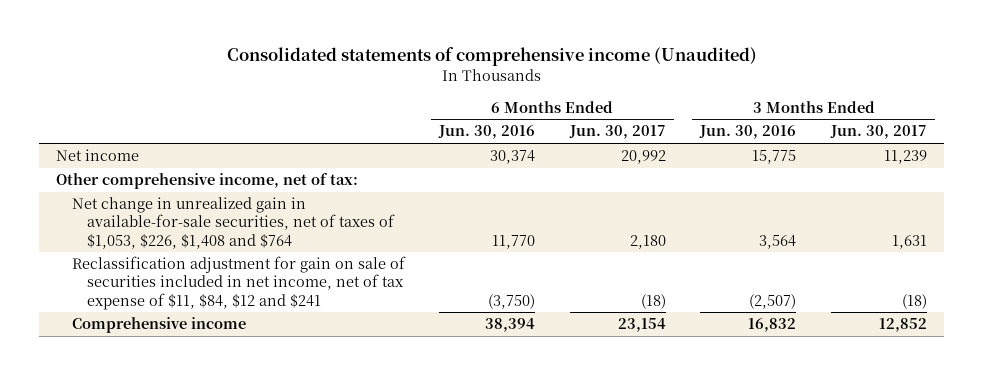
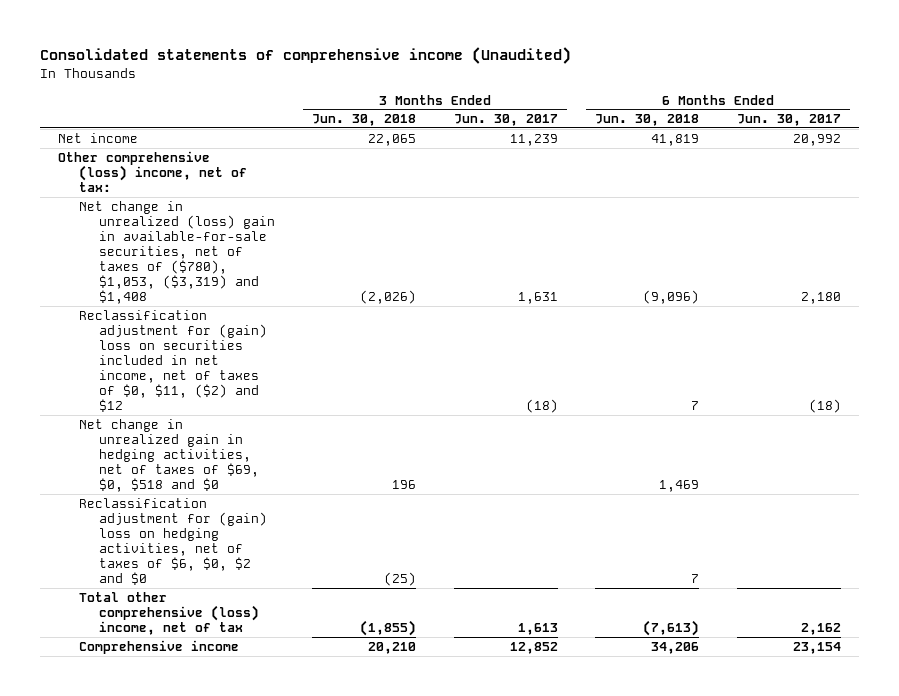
- | 6 Months Ended Jun. 30, 2016 | 6 Months Ended Jun. 30, 2017 | 3 Months Ended Jun. 30, 2016 | 3 Months Ended Jun. 30, 2017
+ | 3 Months Ended Jun. 30, 2018 | 3 Months Ended Jun. 30, 2017 | 6 Months Ended Jun. 30, 2018 | 6 Months Ended Jun. 30, 2017
- Other comprehensive income, net of tax:
- Net change in unrealized gain in available-for-sale securities, net of taxes of $1,053, $226, $1,408 and $764 | 11,770 | 2,180 | 3,564 | 1,631
- Reclassification adjustment for gain on sale of securities included in net income, net of tax expense of $11, $84, $12 and $241 | (3,750) | (18) | (2,507) | (18)
+ Other comprehensive (loss) income, net of tax:
+ Net change in unrealized (loss) gain in available-for-sale securities, net of taxes of ($780), $1,053, ($3,319) and $1,408 | (2,026) | 1,631 | (9,096) | 2,180
+ Reclassification adjustment for (gain) loss on securities included in net income, net of taxes of $0, $11, ($2) and $12 | | (18) | 7 | (18)
+ Net change in unrealized gain in hedging activities, net of taxes of $69, $0, $518 and $0 | 196 | | 1,469 |
+ Reclassification adjustment for (gain) loss on hedging activities, net of taxes of $6, $0, $2 and $0 | (25) | | 7 |
+ Total other comprehensive (loss) income, net of tax | (1,855) | 1,613 | (7,613) | 2,162

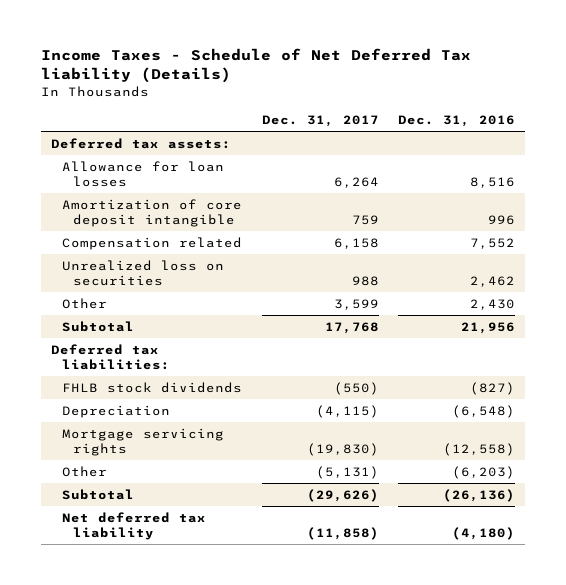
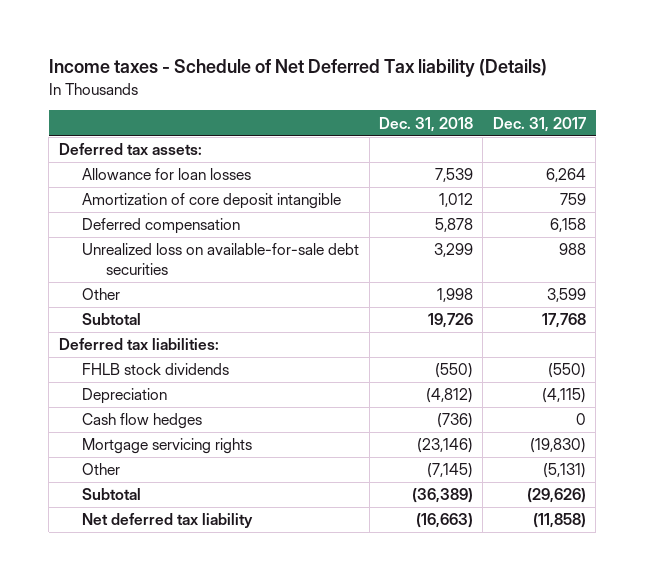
- Income Taxes - Schedule of Net Deferred Tax liability (Details)
+ Income taxes - Schedule of Net Deferred Tax liability (Details)
- | Dec. 31, 2017 | Dec. 31, 2016
+ | Dec. 31, 2018 | Dec. 31, 2017
- Compensation related | 6,158 | 7,552
- Unrealized loss on securities | 988 | 2,462
+ Deferred compensation | 5,878 | 6,158
+ Unrealized loss on available-for-sale debt securities | 3,299 | 988
+ Cash flow hedges | (736) | 0

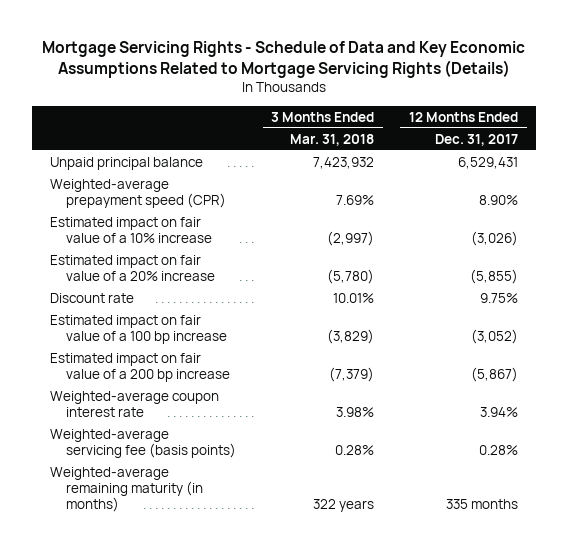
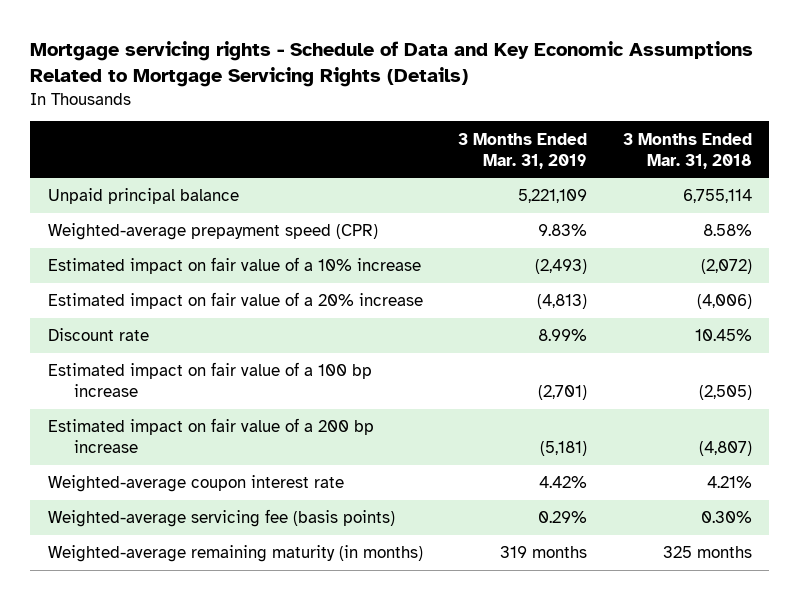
- Mortgage Servicing Rights - Schedule of Data and Key Economic Assumptions Related to Mortgage Servicing Rights (Details)
+ Mortgage servicing rights - Schedule of Data and Key Economic Assumptions Related to Mortgage Servicing Rights (Details)
- | 3 Months Ended Mar. 31, 2018 | 12 Months Ended Dec. 31, 2017
+ | 3 Months Ended Mar. 31, 2019 | 3 Months Ended Mar. 31, 2018
- Unpaid principal balance | 7,423,932 | 6,529,431
- Weighted-average prepayment speed (CPR) | 7.69% | 8.90%
- Estimated impact on fair value of a 10% increase | (2,997) | (3,026)
- Estimated impact on fair value of a 20% increase | (5,780) | (5,855)
- Discount rate | 10.01% | 9.75%
- Estimated impact on fair value of a 100 bp increase | (3,829) | (3,052)
- Estimated impact on fair value of a 200 bp increase | (7,379) | (5,867)
- Weighted-average coupon interest rate | 3.98% | 3.94%
- Weighted-average servicing fee (basis points) | 0.28% | 0.28%
- Weighted-average remaining maturity (in months) | 322 years | 335 months
+ Unpaid principal balance | 5,221,109 | 6,755,114
+ Weighted-average prepayment speed (CPR) | 9.83% | 8.58%
+ Estimated impact on fair value of a 10% increase | (2,493) | (2,072)
+ Estimated impact on fair value of a 20% increase | (4,813) | (4,006)
+ Discount rate | 8.99% | 10.45%
+ Estimated impact on fair value of a 100 bp increase | (2,701) | (2,505)
+ Estimated impact on fair value of a 200 bp increase | (5,181) | (4,807)
+ Weighted-average coupon interest rate | 4.42% | 4.21%
+ Weighted-average servicing fee (basis points) | 0.29% | 0.30%
+ Weighted-average remaining maturity (in months) | 319 months | 325 months

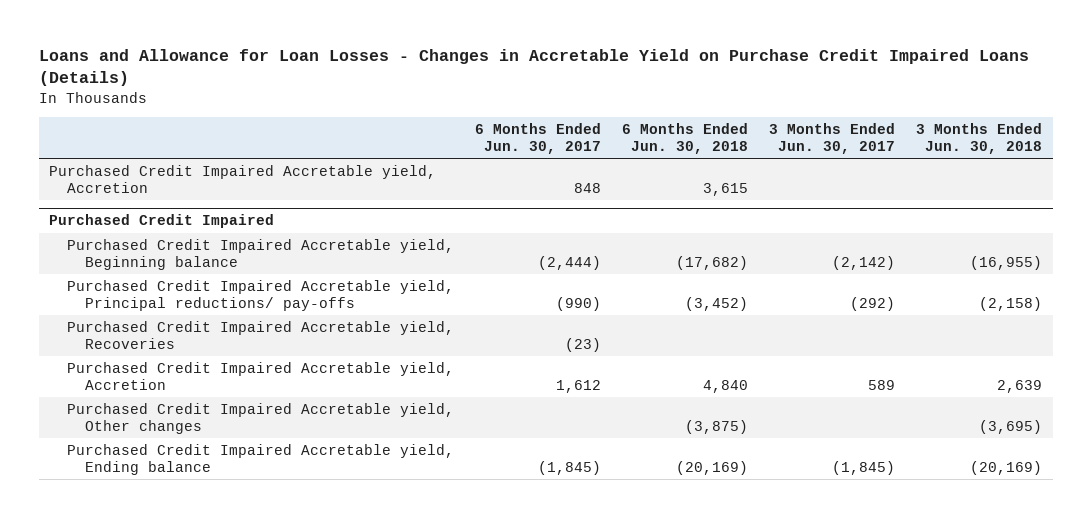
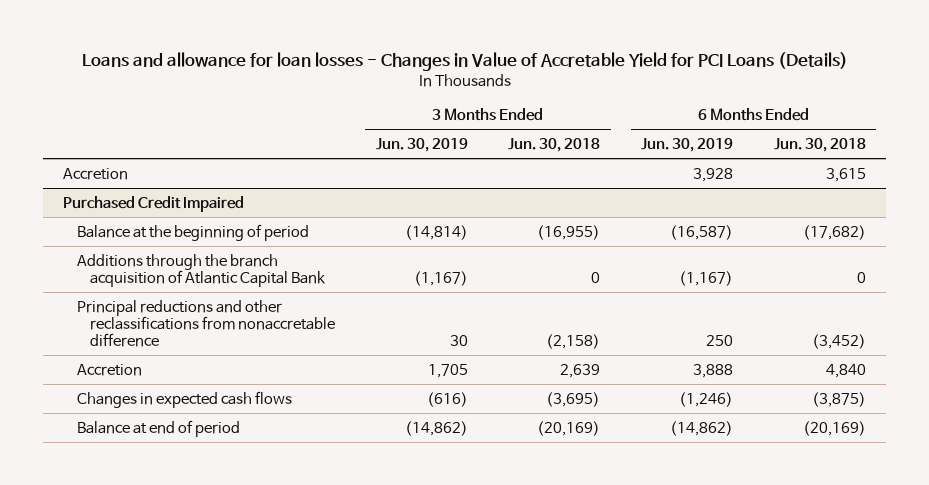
- Loans and Allowance for Loan Losses - Changes in Accretable Yield on Purchase Credit Impaired Loans (Details)
+ Loans and allowance for loan losses - Changes in Value of Accretable Yield for PCI Loans (Details)
- | 6 Months Ended Jun. 30, 2017 | 6 Months Ended Jun. 30, 2018 | 3 Months Ended Jun. 30, 2017 | 3 Months Ended Jun. 30, 2018
+ | 3 Months Ended Jun. 30, 2019 | 3 Months Ended Jun. 30, 2018 | 6 Months Ended Jun. 30, 2019 | 6 Months Ended Jun. 30, 2018
- Purchased Credit Impaired Accretable yield, Accretion | 848 | 3,615 | |
+ Accretion | | | 3,928 | 3,615
@ Purchased Credit Impaired
- Purchased Credit Impaired Accretable yield, Beginning balance | (2,444) | (17,682) | (2,142) | (16,955)
- Purchased Credit Impaired Accretable yield, Principal reductions/ pay-offs | (990) | (3,452) | (292) | (2,158)
- Purchased Credit Impaired Accretable yield, Recoveries | (23) | | |
- Purchased Credit Impaired Accretable yield, Accretion | 1,612 | 4,840 | 589 | 2,639
- Purchased Credit Impaired Accretable yield, Other changes | | (3,875) | | (3,695)
- Purchased Credit Impaired Accretable yield, Ending balance | (1,845) | (20,169) | (1,845) | (20,169)
+ Balance at the beginning of period | (14,814) | (16,955) | (16,587) | (17,682)
+ Additions through the branch acquisition of Atlantic Capital Bank | (1,167) | 0 | (1,167) | 0
+ Principal reductions and other reclassifications from nonaccretable difference | 30 | (2,158) | 250 | (3,452)
+ Accretion | 1,705 | 2,639 | 3,888 | 4,840
+ Changes in expected cash flows | (616) | (3,695) | (1,246) | (3,875)
+ Balance at end of period | (14,862) | (20,169) | (14,862) | (20,169)

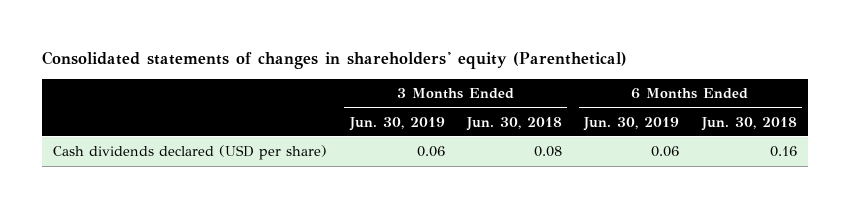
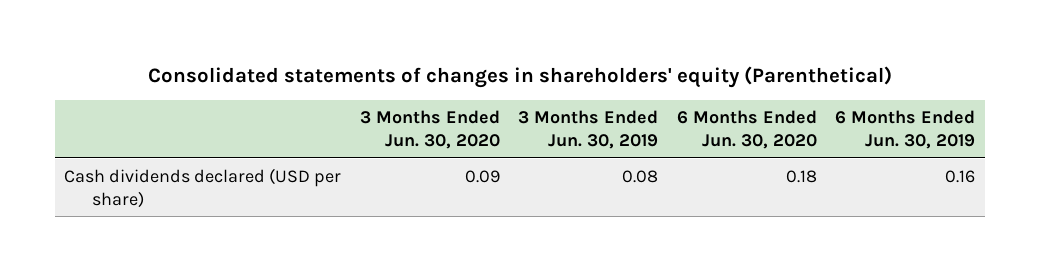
- | 3 Months Ended Jun. 30, 2019 | 3 Months Ended Jun. 30, 2018 | 6 Months Ended Jun. 30, 2019 | 6 Months Ended Jun. 30, 2018
+ | 3 Months Ended Jun. 30, 2020 | 3 Months Ended Jun. 30, 2019 | 6 Months Ended Jun. 30, 2020 | 6 Months Ended Jun. 30, 2019
- Cash dividends declared (USD per share) | 0.06 | 0.08 | 0.06 | 0.16
+ Cash dividends declared (USD per share) | 0.09 | 0.08 | 0.18 | 0.16

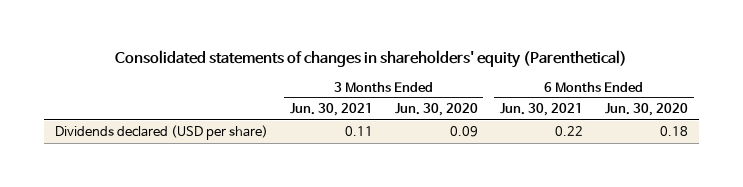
- | 3 Months Ended Jun. 30, 2020 | 3 Months Ended Jun. 30, 2019 | 6 Months Ended Jun. 30, 2020 | 6 Months Ended Jun. 30, 2019
+ | 3 Months Ended Jun. 30, 2021 | 3 Months Ended Jun. 30, 2020 | 6 Months Ended Jun. 30, 2021 | 6 Months Ended Jun. 30, 2020
- Cash dividends declared (USD per share) | 0.09 | 0.08 | 0.18 | 0.16
+ Dividends declared (USD per share) | 0.11 | 0.09 | 0.22 | 0.18

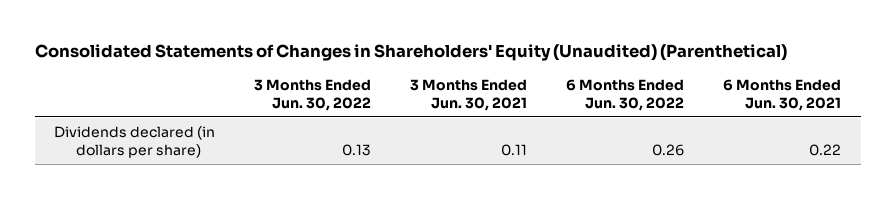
- Consolidated statements of changes in shareholders' equity (Parenthetical)
+ Consolidated Statements of Changes in Shareholders' Equity (Unaudited) (Parenthetical)
- | 3 Months Ended Jun. 30, 2021 | 3 Months Ended Jun. 30, 2020 | 6 Months Ended Jun. 30, 2021 | 6 Months Ended Jun. 30, 2020
+ | 3 Months Ended Jun. 30, 2022 | 3 Months Ended Jun. 30, 2021 | 6 Months Ended Jun. 30, 2022 | 6 Months Ended Jun. 30, 2021
- Dividends declared (USD per share) | 0.11 | 0.09 | 0.22 | 0.18
+ Dividends declared (in dollars per share) | 0.13 | 0.11 | 0.26 | 0.22

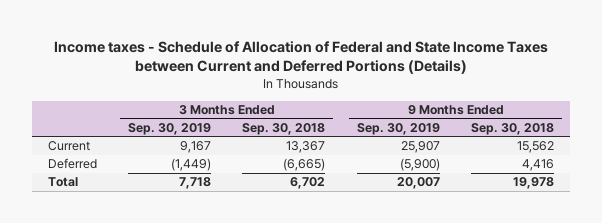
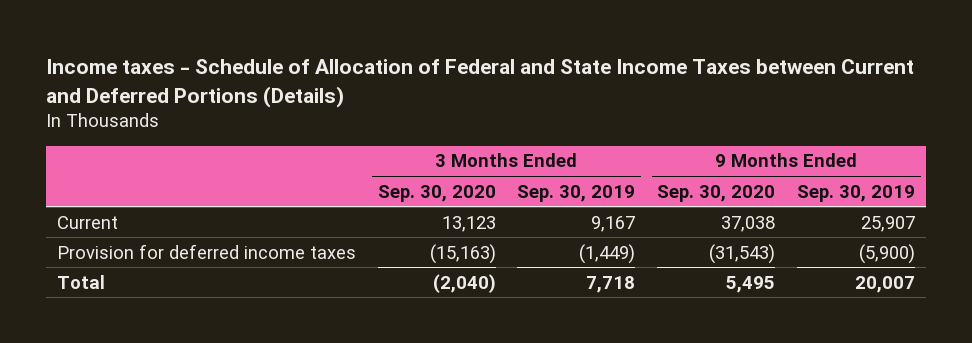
- | 3 Months Ended Sep. 30, 2019 | 3 Months Ended Sep. 30, 2018 | 9 Months Ended Sep. 30, 2019 | 9 Months Ended Sep. 30, 2018
+ | 3 Months Ended Sep. 30, 2020 | 3 Months Ended Sep. 30, 2019 | 9 Months Ended Sep. 30, 2020 | 9 Months Ended Sep. 30, 2019
- Deferred | (1,449) | (6,665) | (5,900) | 4,416
+ Provision for deferred income taxes | (15,163) | (1,449) | (31,543) | (5,900)

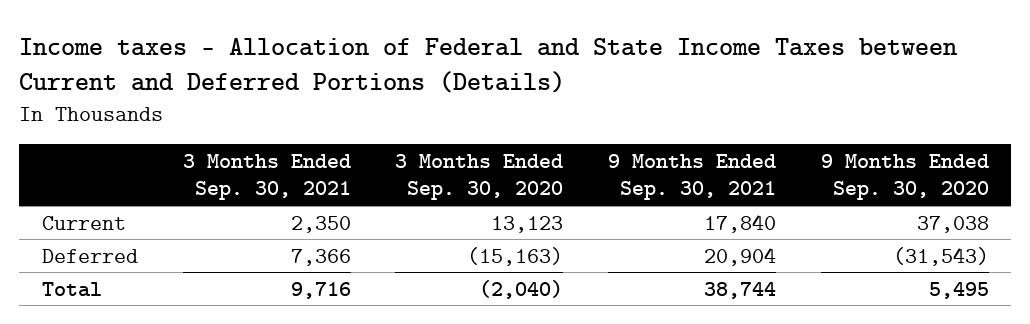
- Income taxes - Schedule of Allocation of Federal and State Income Taxes between Current and Deferred Portions (Details)
+ Income taxes - Allocation of Federal and State Income Taxes between Current and Deferred Portions (Details)
- | 3 Months Ended Sep. 30, 2020 | 3 Months Ended Sep. 30, 2019 | 9 Months Ended Sep. 30, 2020 | 9 Months Ended Sep. 30, 2019
+ | 3 Months Ended Sep. 30, 2021 | 3 Months Ended Sep. 30, 2020 | 9 Months Ended Sep. 30, 2021 | 9 Months Ended Sep. 30, 2020
- Provision for deferred income taxes | (15,163) | (1,449) | (31,543) | (5,900)
+ Deferred | 7,366 | (15,163) | 20,904 | (31,543)

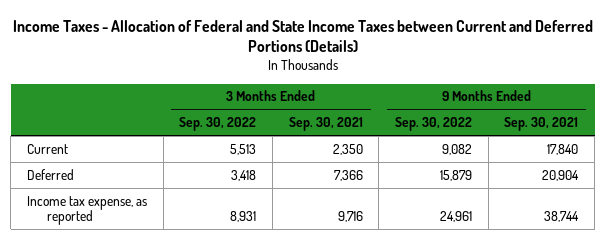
- Income taxes - Allocation of Federal and State Income Taxes between Current and Deferred Portions (Details)
+ Income Taxes - Allocation of Federal and State Income Taxes between Current and Deferred Portions (Details)
- | 3 Months Ended Sep. 30, 2021 | 3 Months Ended Sep. 30, 2020 | 9 Months Ended Sep. 30, 2021 | 9 Months Ended Sep. 30, 2020
+ | 3 Months Ended Sep. 30, 2022 | 3 Months Ended Sep. 30, 2021 | 9 Months Ended Sep. 30, 2022 | 9 Months Ended Sep. 30, 2021
- Total | 9,716 | (2,040) | 38,744 | 5,495
+ Income tax expense, as reported | 8,931 | 9,716 | 24,961 | 38,744

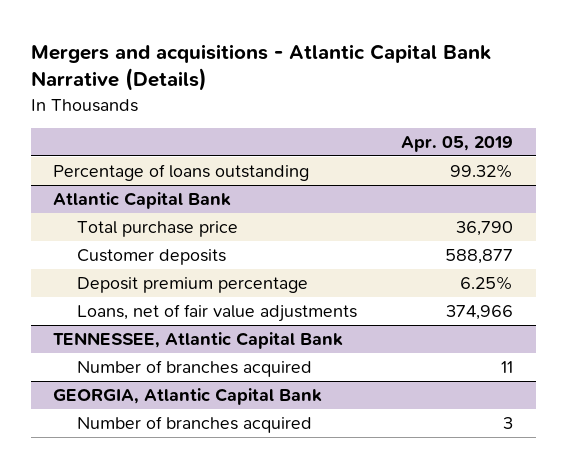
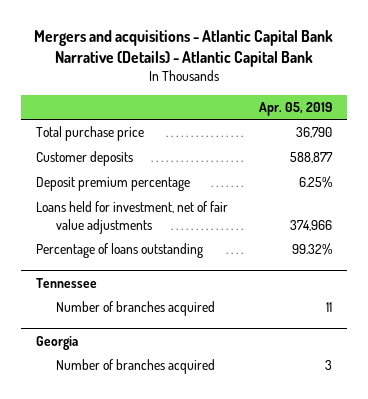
- Mergers and acquisitions - Atlantic Capital Bank Narrative (Details)
+ Mergers and acquisitions - Atlantic Capital Bank Narrative (Details) - Atlantic Capital Bank
- Atlantic Capital Bank
- Loans, net of fair value adjustments | 374,966
- TENNESSEE, Atlantic Capital Bank
+ Loans held for investment, net of fair value adjustments | 374,966
moved down: Percentage of loans outstanding | 99.32%
+ Tennessee
- GEORGIA, Atlantic Capital Bank
+ Georgia

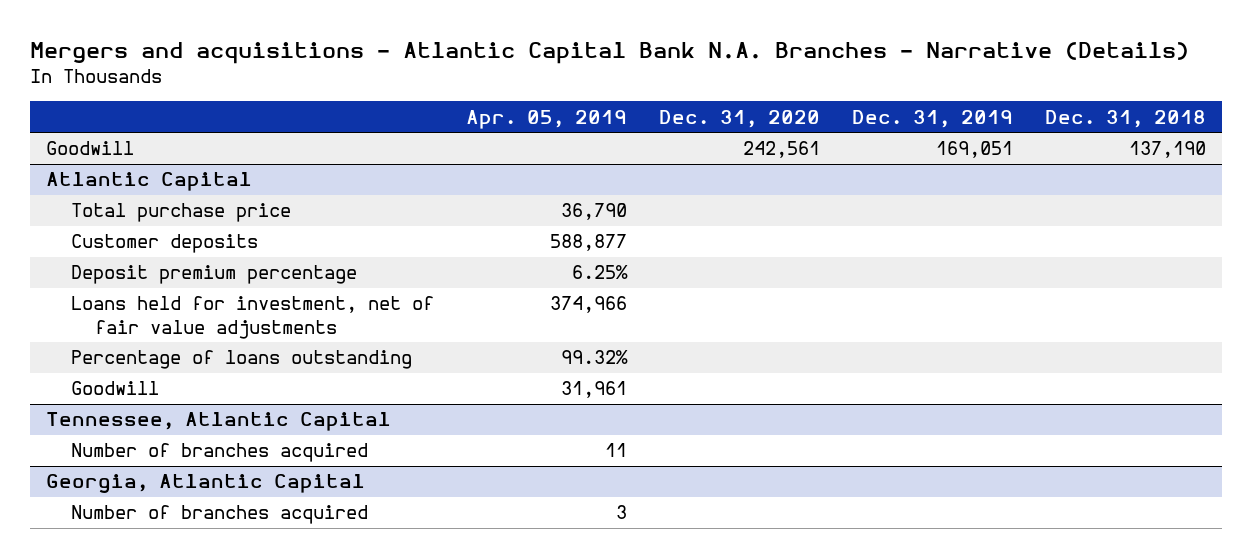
- Mergers and acquisitions - Atlantic Capital Bank Narrative (Details) - Atlantic Capital Bank
+ Mergers and acquisitions - Atlantic Capital Bank N.A. Branches - Narrative (Details)
- | Apr. 05, 2019
+ | Apr. 05, 2019 | Dec. 31, 2020 | Dec. 31, 2019 | Dec. 31, 2018
+ Goodwill | | 242,561 | 169,051 | 137,190
+ Atlantic Capital
- Tennessee
+ Goodwill | 31,961 | | |
+ Tennessee, Atlantic Capital
- Georgia
+ Georgia, Atlantic Capital

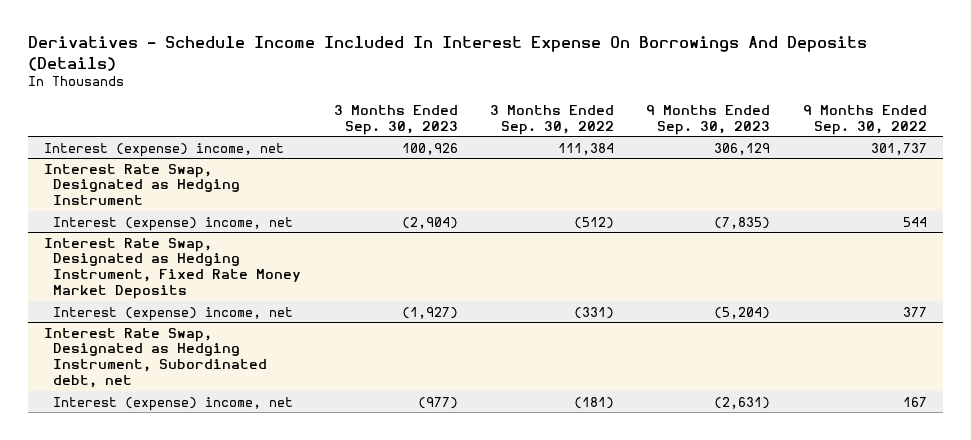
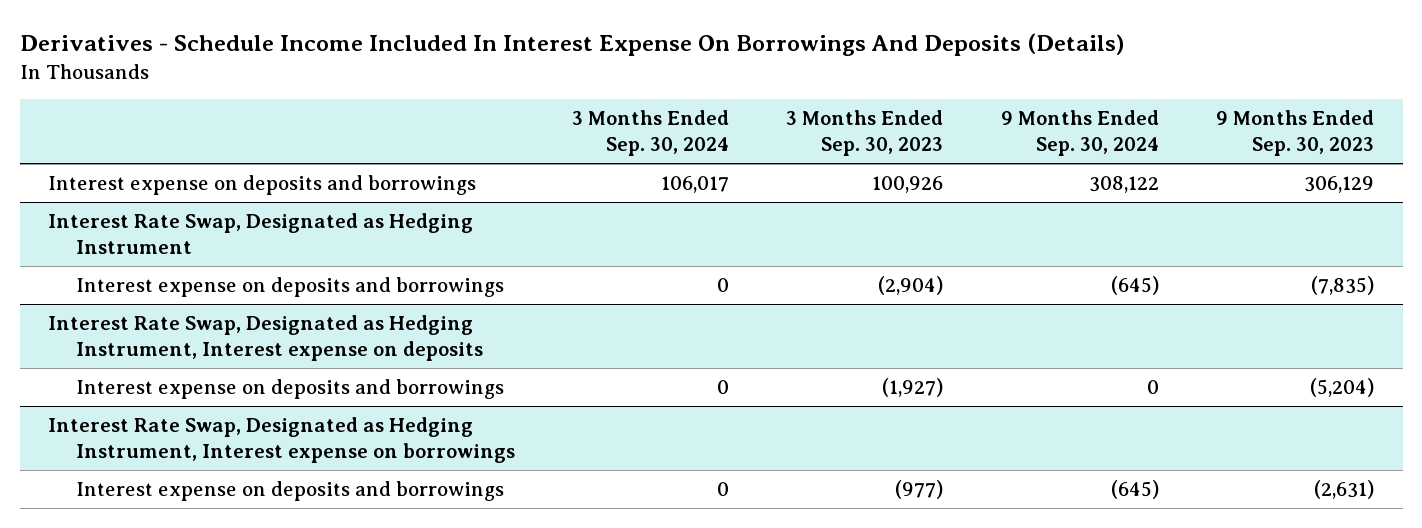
- | 3 Months Ended Sep. 30, 2023 | 3 Months Ended Sep. 30, 2022 | 9 Months Ended Sep. 30, 2023 | 9 Months Ended Sep. 30, 2022
+ | 3 Months Ended Sep. 30, 2024 | 3 Months Ended Sep. 30, 2023 | 9 Months Ended Sep. 30, 2024 | 9 Months Ended Sep. 30, 2023
- Interest (expense) income, net | 100,926 | 111,384 | 306,129 | 301,737
+ Interest expense on deposits and borrowings | 106,017 | 100,926 | 308,122 | 306,129
@ Interest Rate Swap, Designated as Hedging Instrument
- Interest (expense) income, net | (2,904) | (512) | (7,835) | 544
- Interest Rate Swap, Designated as Hedging Instrument, Fixed Rate Money Market Deposits
- Interest (expense) income, net | (1,927) | (331) | (5,204) | 377
- Interest Rate Swap, Designated as Hedging Instrument, Subordinated debt, net
- Interest (expense) income, net | (977) | (181) | (2,631) | 167
@ Interest Rate Swap, Designated as Hedging Instrument
+ Interest expense on deposits and borrowings | 0 | (2,904) | (645) | (7,835)
+ Interest Rate Swap, Designated as Hedging Instrument, Interest expense on deposits
+ Interest expense on deposits and borrowings | 0 | (1,927) | 0 | (5,204)
+ Interest Rate Swap, Designated as Hedging Instrument, Interest expense on borrowings
+ Interest expense on deposits and borrowings | 0 | (977) | (645) | (2,631)

